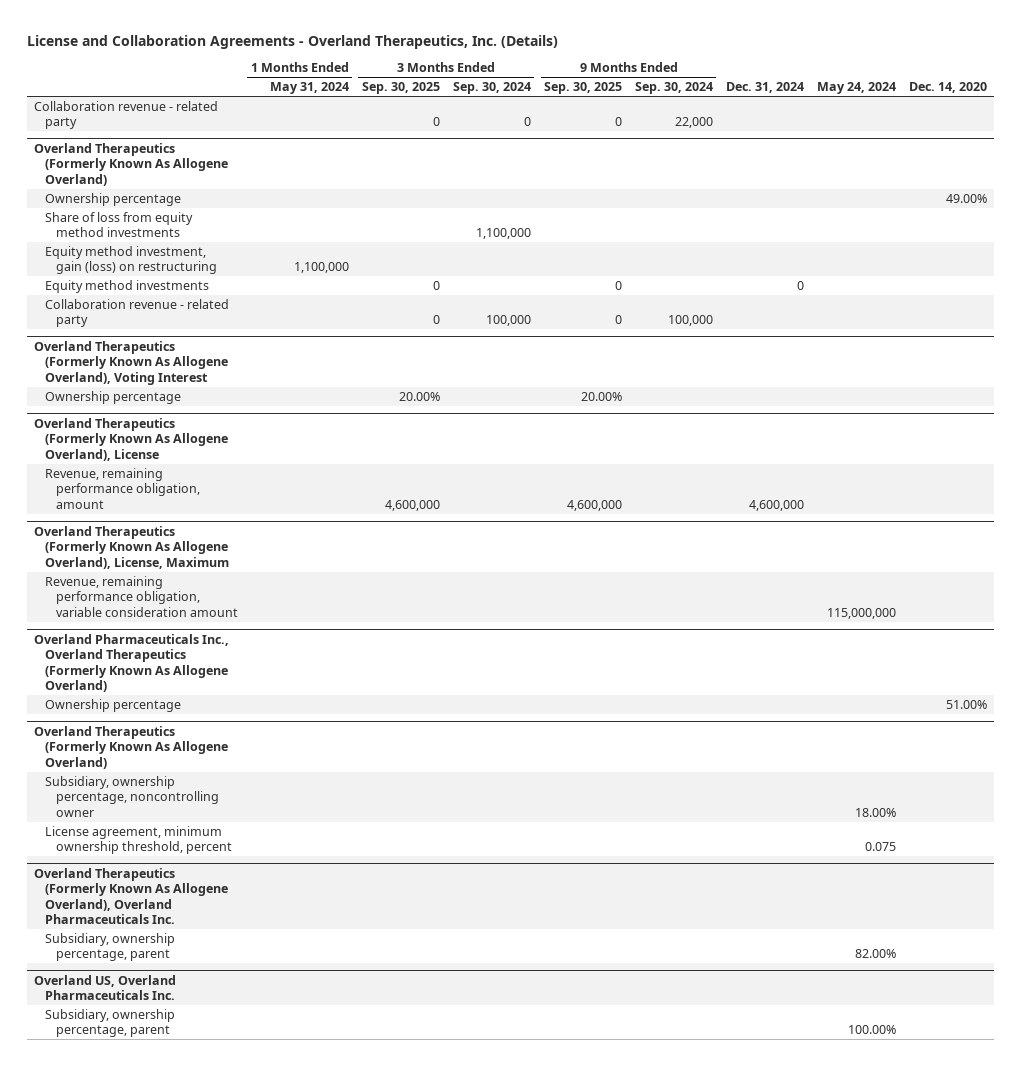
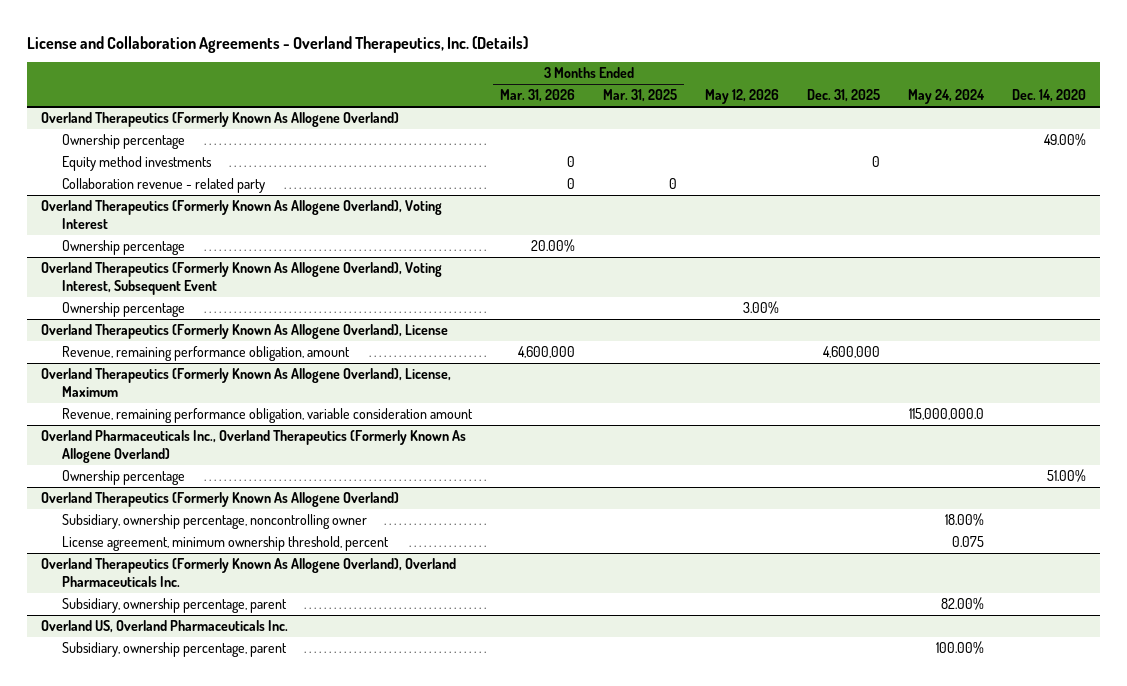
- | 1 Months Ended May 31, 2024 | 3 Months Ended Sep. 30, 2025 | 3 Months Ended Sep. 30, 2024 | 9 Months Ended Sep. 30, 2025 | 9 Months Ended Sep. 30, 2024 | Dec. 31, 2024 | May 24, 2024 | Dec. 14, 2020
+ | 3 Months Ended Mar. 31, 2026 | 3 Months Ended Mar. 31, 2025 | May 12, 2026 | Dec. 31, 2025 | May 24, 2024 | Dec. 14, 2020
- Collaboration revenue - related party | | 0 | 0 | 0 | 22,000 | | |
@ Overland Therapeutics (Formerly Known As Allogene Overland)
- Share of loss from equity method investments | | | 1,100,000 | | | | |
- Equity method investment, gain (loss) on restructuring | 1,100,000 | | | | | | |
+ Overland Therapeutics (Formerly Known As Allogene Overland), Voting Interest, Subsequent Event
+ Ownership percentage | | | 3.00% | | |
@ Overland Therapeutics (Formerly Known As Allogene Overland), License, Maximum
- Revenue, remaining performance obligation, variable consideration amount | | | | | | | 115,000,000 |
+ Revenue, remaining performance obligation, variable consideration amount | | | | | 115,000,000.0 |

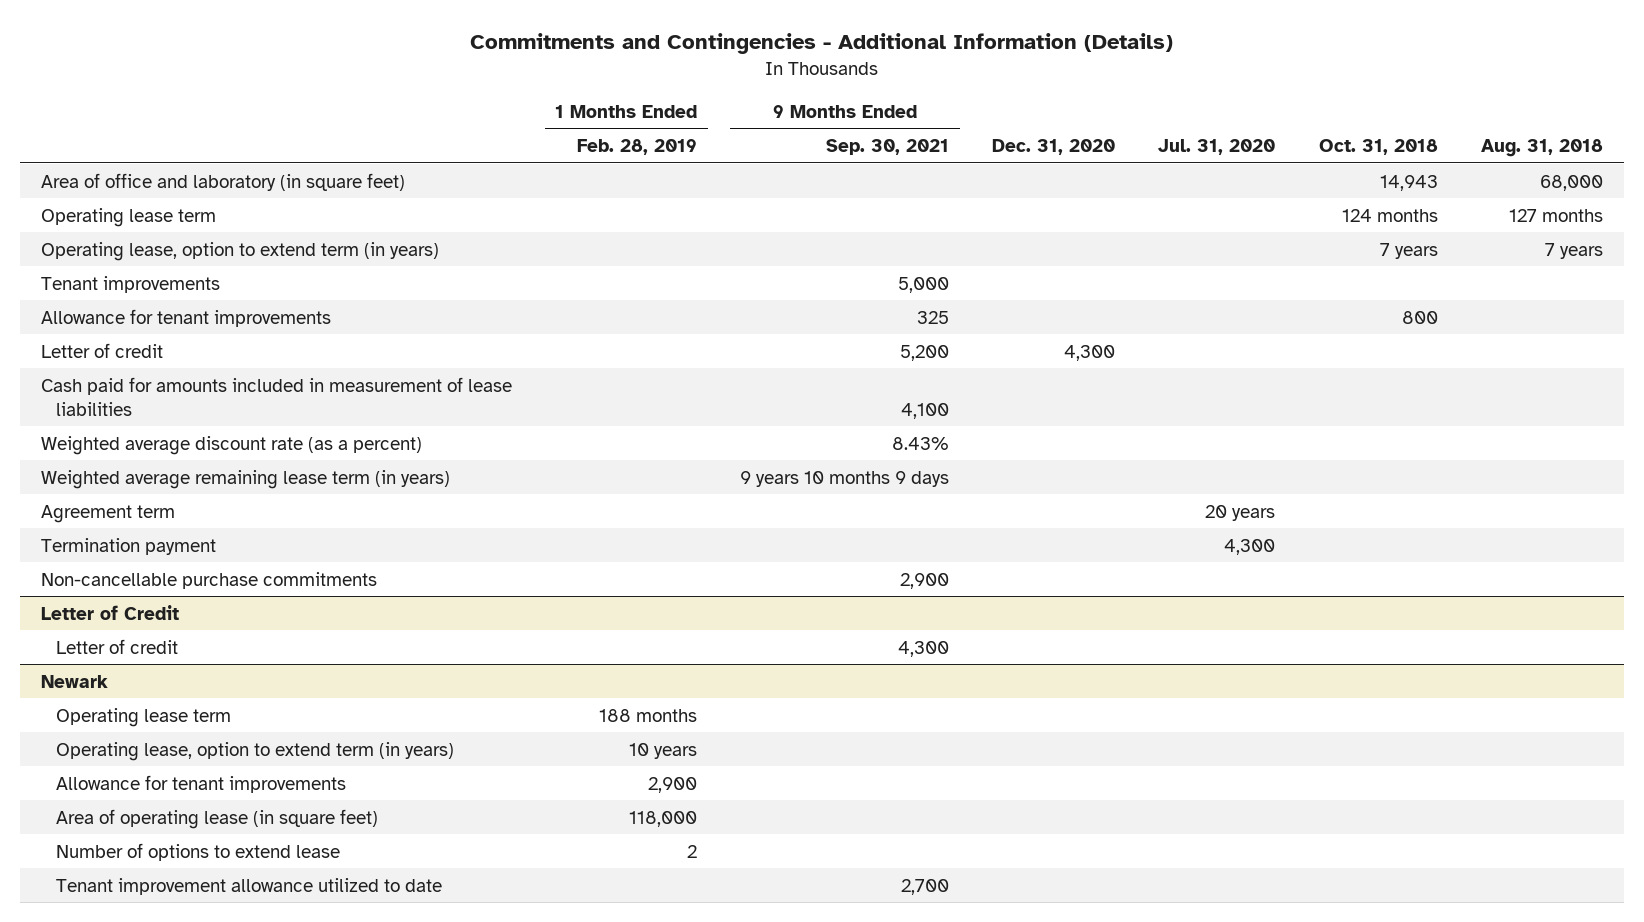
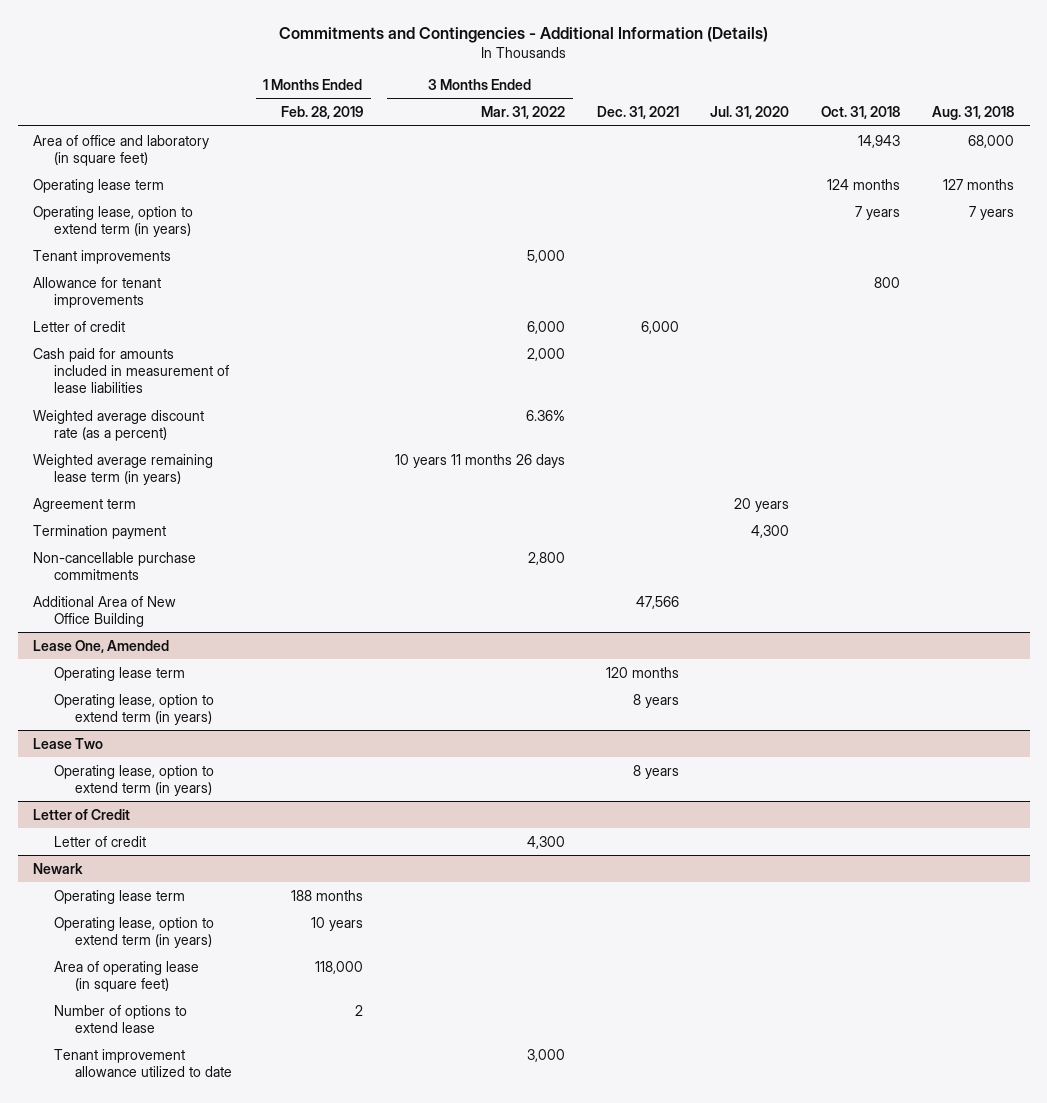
- | 1 Months Ended Feb. 28, 2019 | 9 Months Ended Sep. 30, 2021 | Dec. 31, 2020 | Jul. 31, 2020 | Oct. 31, 2018 | Aug. 31, 2018
+ | 1 Months Ended Feb. 28, 2019 | 3 Months Ended Mar. 31, 2022 | Dec. 31, 2021 | Jul. 31, 2020 | Oct. 31, 2018 | Aug. 31, 2018
+ Additional Area of New Office Building | | | 47,566 | | |
+ Lease One, Amended
+ Operating lease term | | | 120 months | | |
+ Operating lease, option to extend term (in years) | | | 8 years | | |
+ Lease Two
+ Operating lease, option to extend term (in years) | | | 8 years | | |
@ Newark
- Allowance for tenant improvements | 2,900 | | | | |

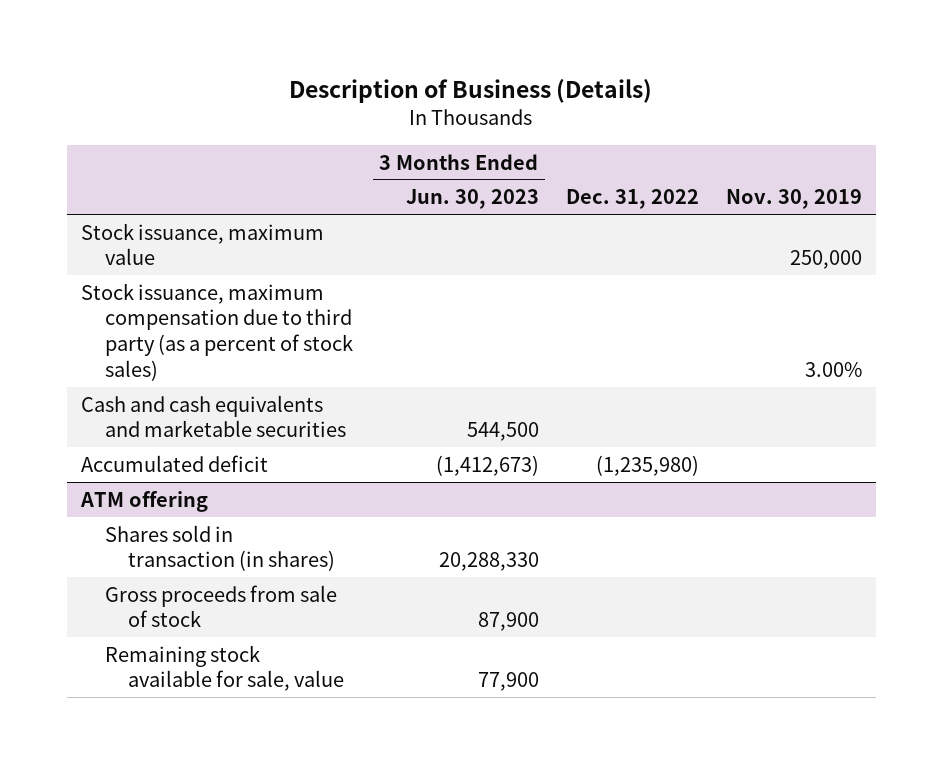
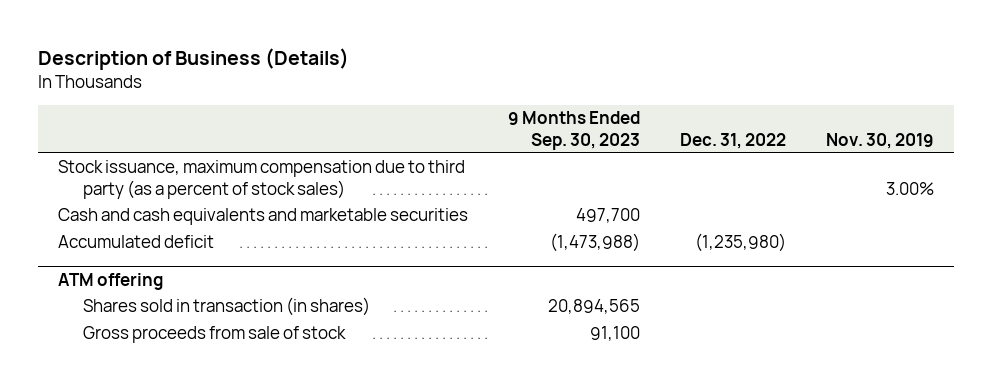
- | 3 Months Ended Jun. 30, 2023 | Dec. 31, 2022 | Nov. 30, 2019
+ | 9 Months Ended Sep. 30, 2023 | Dec. 31, 2022 | Nov. 30, 2019
- Stock issuance, maximum value | | | 250,000
@ ATM offering
- Remaining stock available for sale, value | 77,900 | |

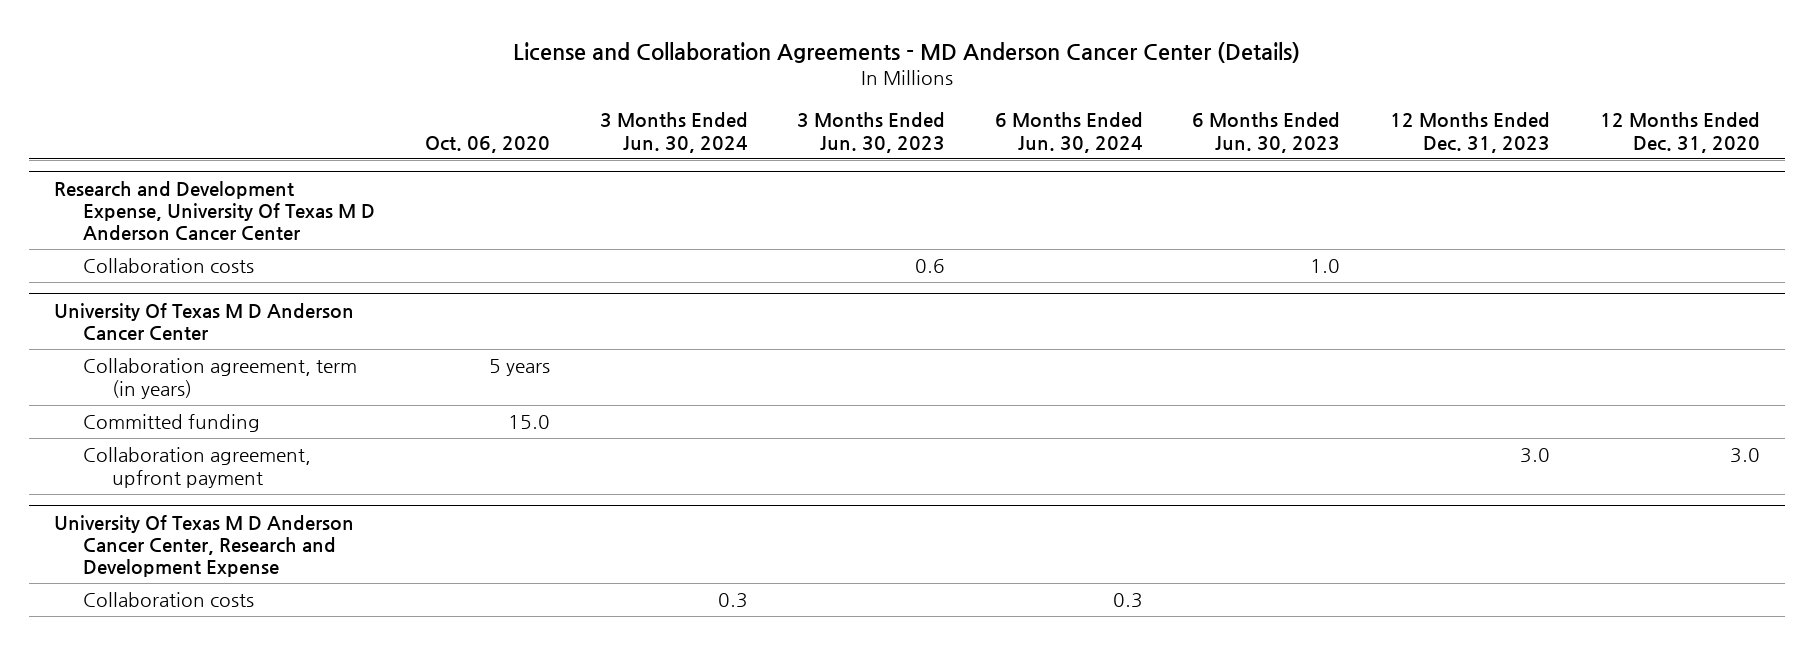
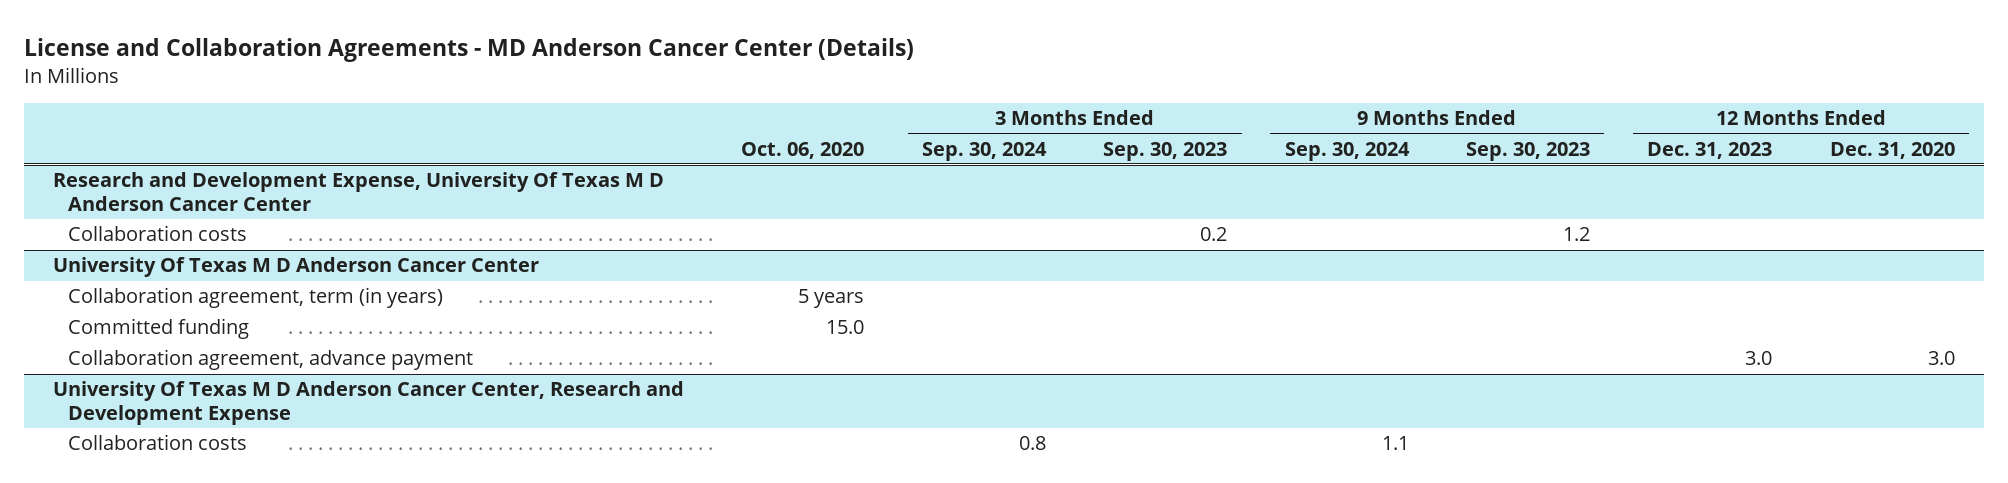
- | Oct. 06, 2020 | 3 Months Ended Jun. 30, 2024 | 3 Months Ended Jun. 30, 2023 | 6 Months Ended Jun. 30, 2024 | 6 Months Ended Jun. 30, 2023 | 12 Months Ended Dec. 31, 2023 | 12 Months Ended Dec. 31, 2020
+ | Oct. 06, 2020 | 3 Months Ended Sep. 30, 2024 | 3 Months Ended Sep. 30, 2023 | 9 Months Ended Sep. 30, 2024 | 9 Months Ended Sep. 30, 2023 | 12 Months Ended Dec. 31, 2023 | 12 Months Ended Dec. 31, 2020
@ University Of Texas M D Anderson Cancer Center
- Collaboration agreement, upfront payment | | | | | | 3.0 | 3.0
+ Collaboration agreement, advance payment | | | | | | 3.0 | 3.0

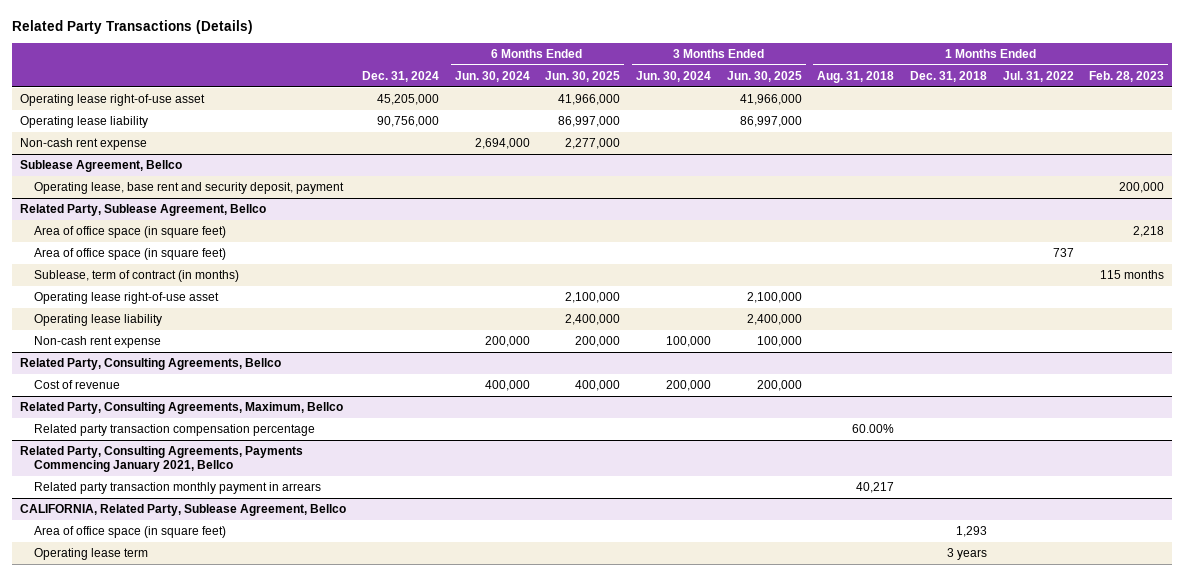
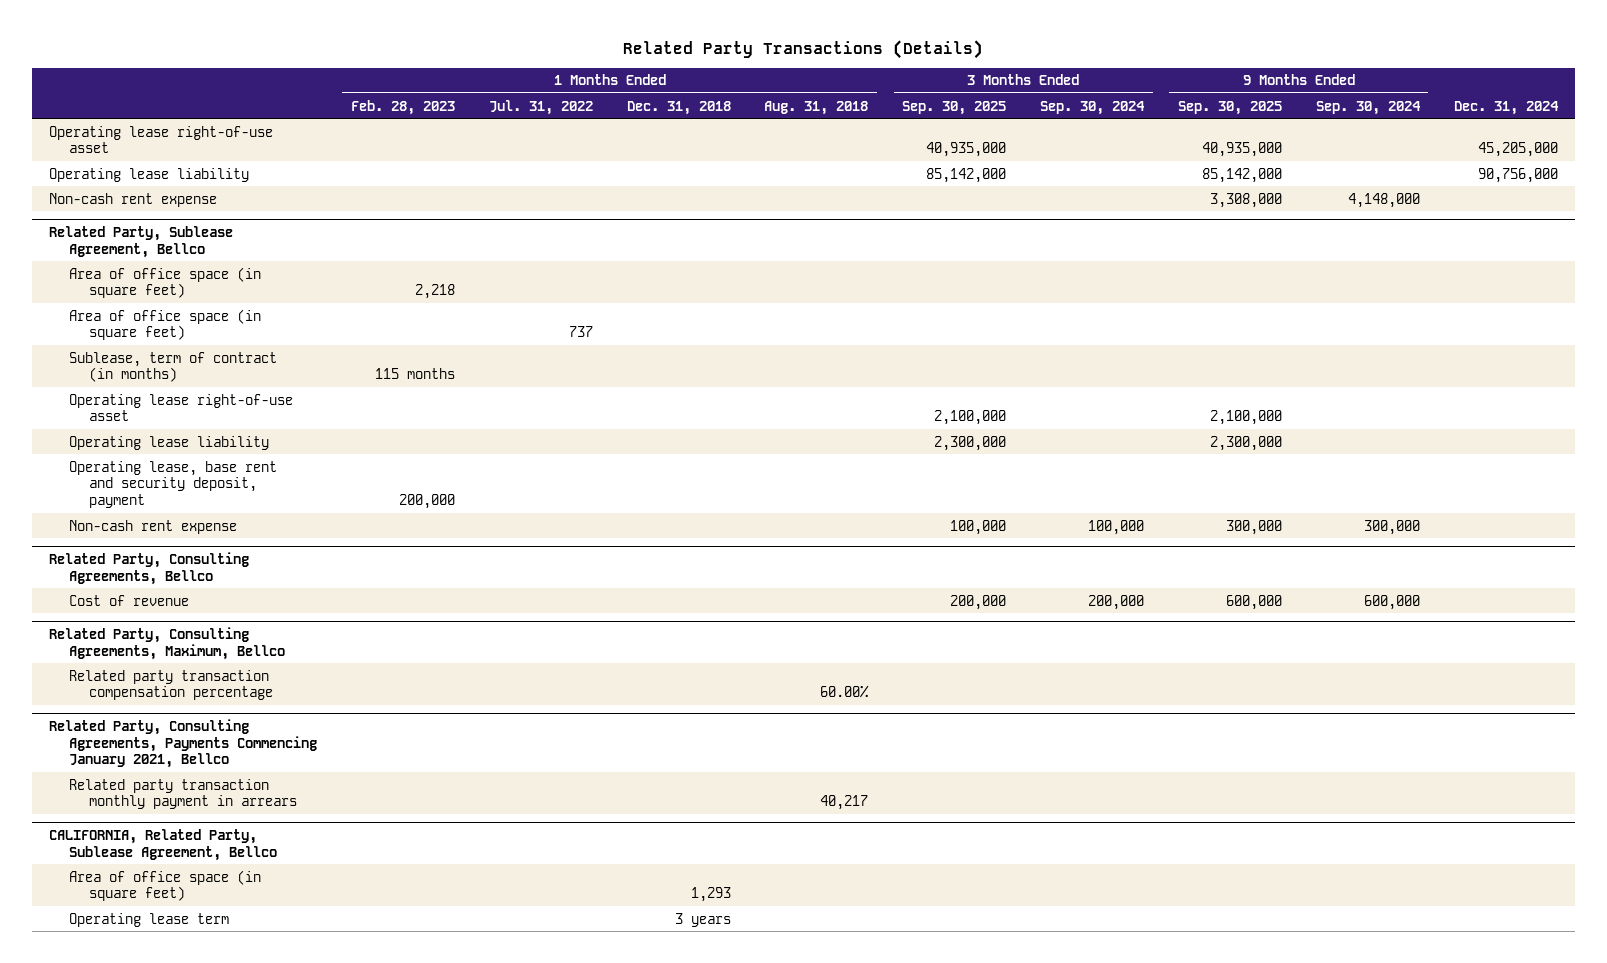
- | Dec. 31, 2024 | 6 Months Ended Jun. 30, 2024 | 6 Months Ended Jun. 30, 2025 | 3 Months Ended Jun. 30, 2024 | 3 Months Ended Jun. 30, 2025 | 1 Months Ended Aug. 31, 2018 | 1 Months Ended Dec. 31, 2018 | 1 Months Ended Jul. 31, 2022 | 1 Months Ended Feb. 28, 2023
+ | 1 Months Ended Feb. 28, 2023 | 1 Months Ended Jul. 31, 2022 | 1 Months Ended Dec. 31, 2018 | 1 Months Ended Aug. 31, 2018 | 3 Months Ended Sep. 30, 2025 | 3 Months Ended Sep. 30, 2024 | 9 Months Ended Sep. 30, 2025 | 9 Months Ended Sep. 30, 2024 | Dec. 31, 2024
- Sublease Agreement, Bellco
- Operating lease, base rent and security deposit, payment | | | | | | | | | 200,000
@ Related Party, Sublease Agreement, Bellco
+ Operating lease, base rent and security deposit, payment | 200,000 | | | | | | | |

